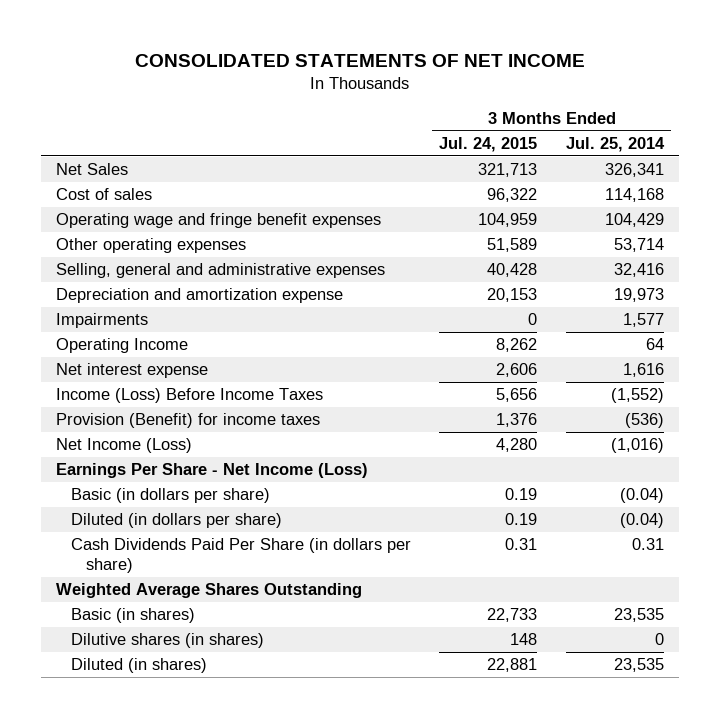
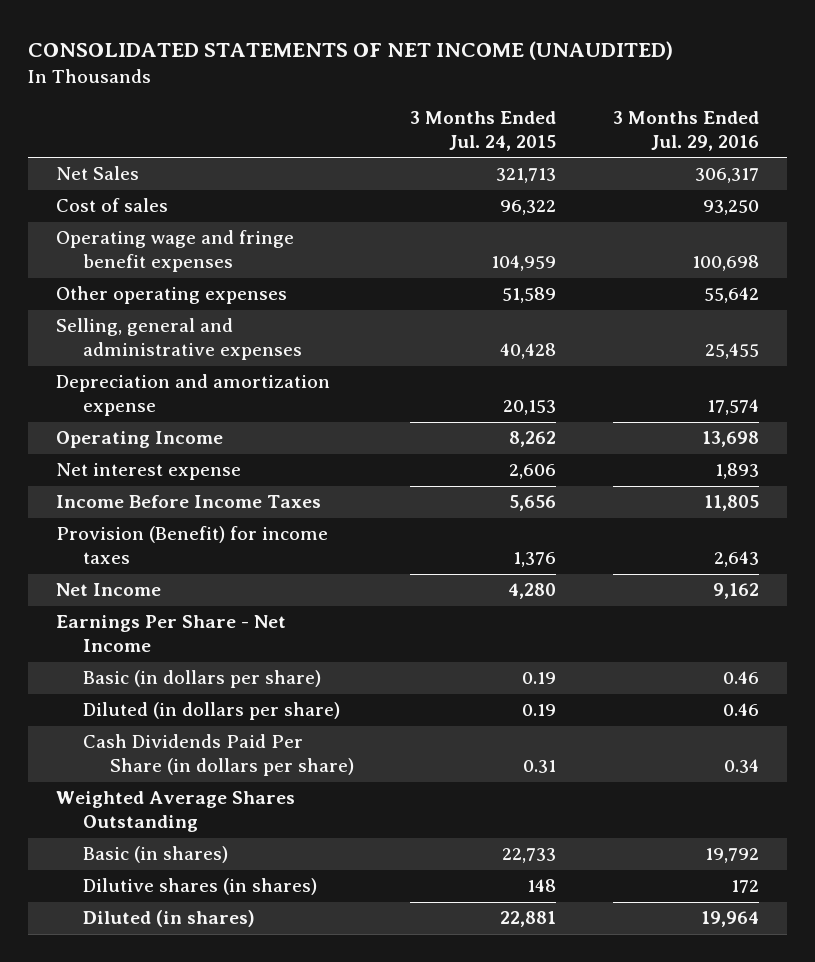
- CONSOLIDATED STATEMENTS OF NET INCOME
+ CONSOLIDATED STATEMENTS OF NET INCOME (UNAUDITED)
- | 3 Months Ended Jul. 24, 2015 | 3 Months Ended Jul. 25, 2014
+ | 3 Months Ended Jul. 24, 2015 | 3 Months Ended Jul. 29, 2016
- Impairments | 0 | 1,577
- Income (Loss) Before Income Taxes | 5,656 | (1,552)
+ Income Before Income Taxes | 5,656 | 11,805
- Net Income (Loss) | 4,280 | (1,016)
- Earnings Per Share - Net Income (Loss)
+ Net Income | 4,280 | 9,162
+ Earnings Per Share - Net Income

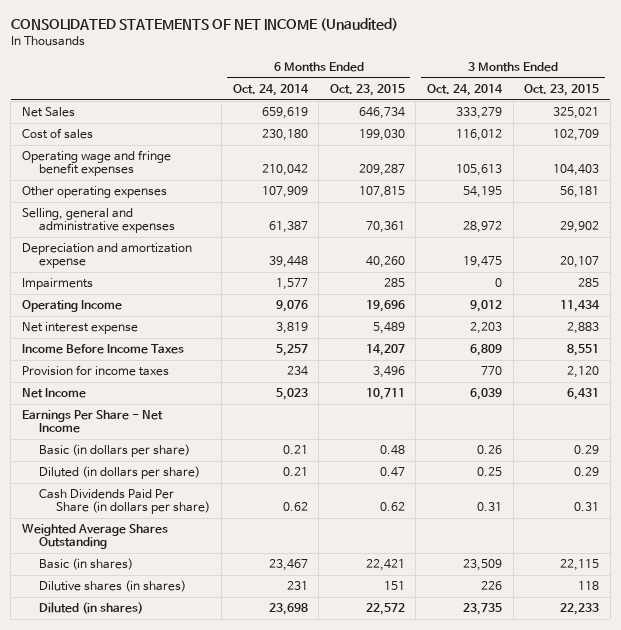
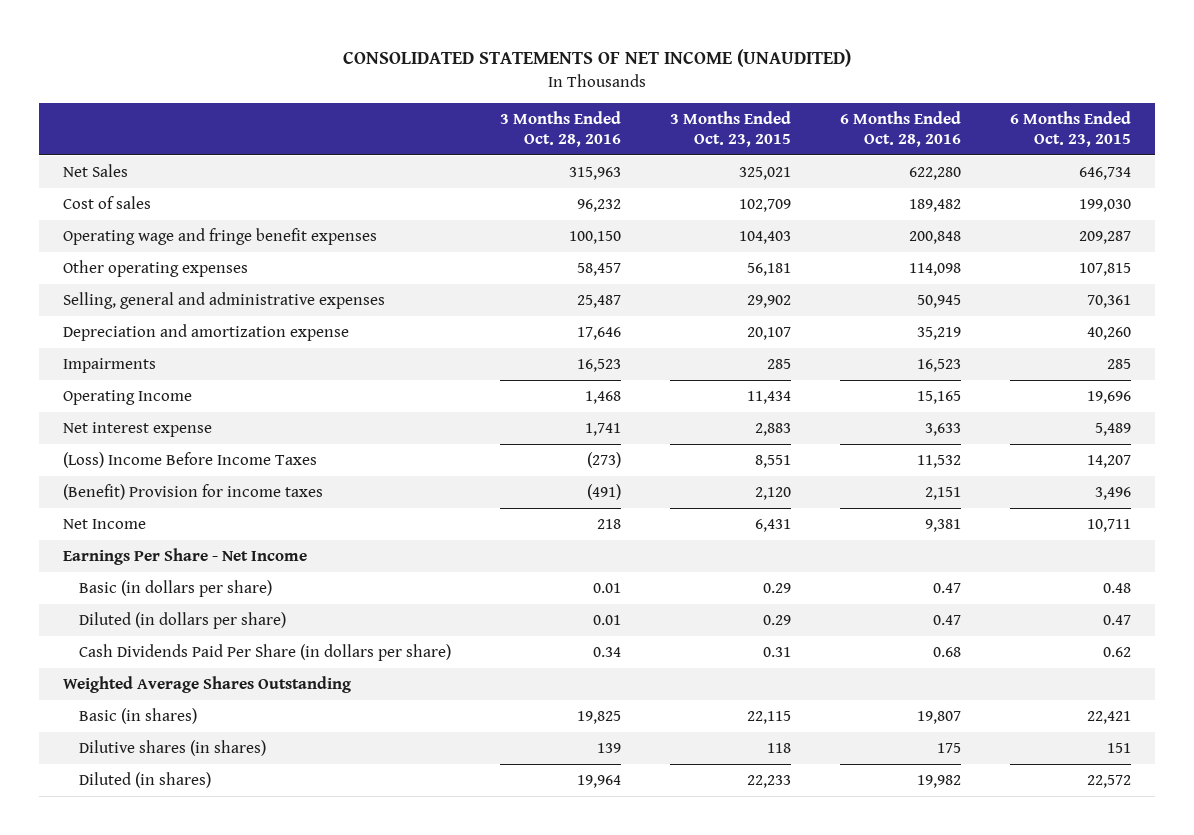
- CONSOLIDATED STATEMENTS OF NET INCOME (Unaudited)
+ CONSOLIDATED STATEMENTS OF NET INCOME (UNAUDITED)
- | 6 Months Ended Oct. 24, 2014 | 6 Months Ended Oct. 23, 2015 | 3 Months Ended Oct. 24, 2014 | 3 Months Ended Oct. 23, 2015
+ | 3 Months Ended Oct. 28, 2016 | 3 Months Ended Oct. 23, 2015 | 6 Months Ended Oct. 28, 2016 | 6 Months Ended Oct. 23, 2015
- Income Before Income Taxes | 5,257 | 14,207 | 6,809 | 8,551
- Provision for income taxes | 234 | 3,496 | 770 | 2,120
+ (Loss) Income Before Income Taxes | (273) | 8,551 | 11,532 | 14,207
+ (Benefit) Provision for income taxes | (491) | 2,120 | 2,151 | 3,496

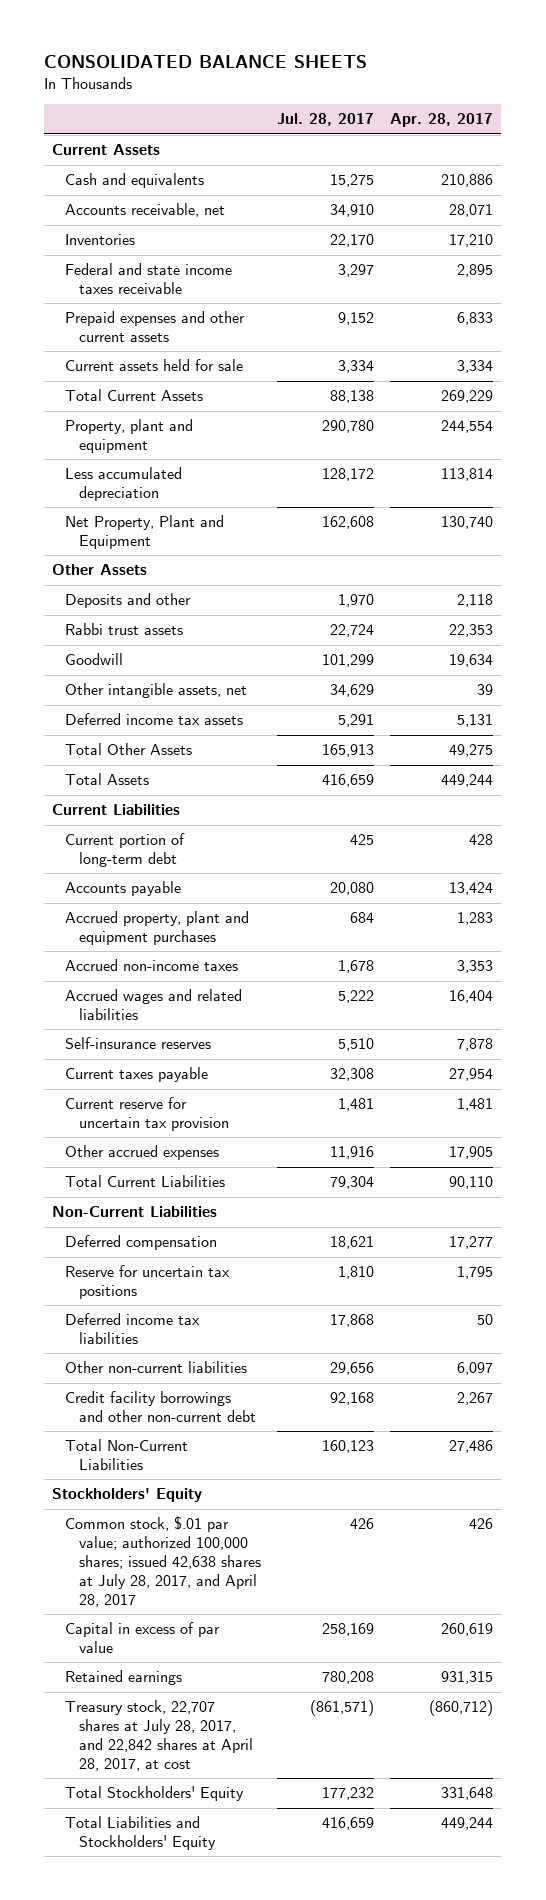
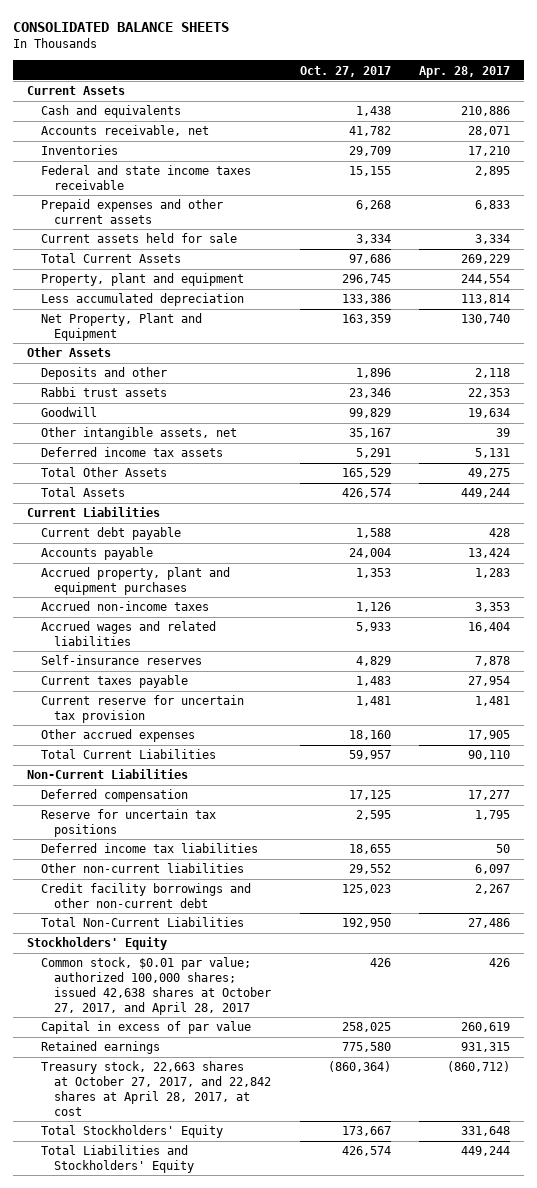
- | Jul. 28, 2017 | Apr. 28, 2017
+ | Oct. 27, 2017 | Apr. 28, 2017
- Current portion of long-term debt | 425 | 428
+ Current debt payable | 1,588 | 428
- Common stock, $.01 par value; authorized 100,000 shares; issued 42,638 shares at July 28, 2017, and April 28, 2017 | 426 | 426
+ Common stock, $0.01 par value; authorized 100,000 shares; issued 42,638 shares at October 27, 2017, and April 28, 2017 | 426 | 426
- Treasury stock, 22,707 shares at July 28, 2017, and 22,842 shares at April 28, 2017, at cost | (861,571) | (860,712)
+ Treasury stock, 22,663 shares at October 27, 2017, and 22,842 shares at April 28, 2017, at cost | (860,364) | (860,712)

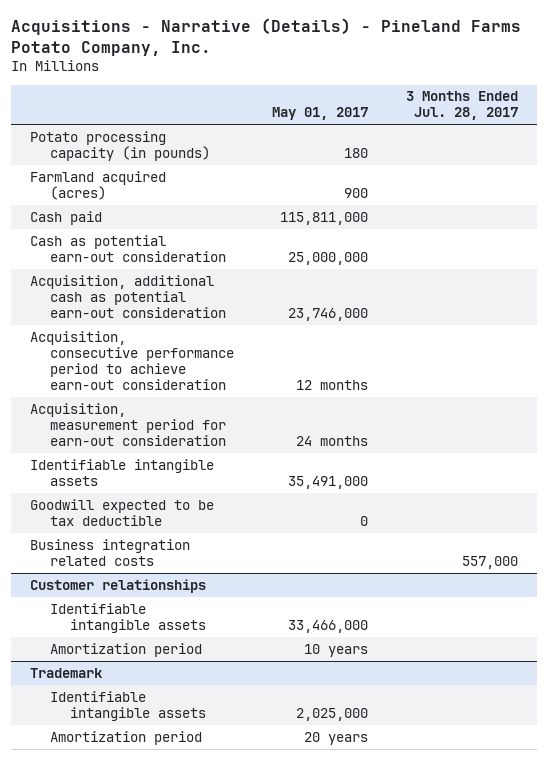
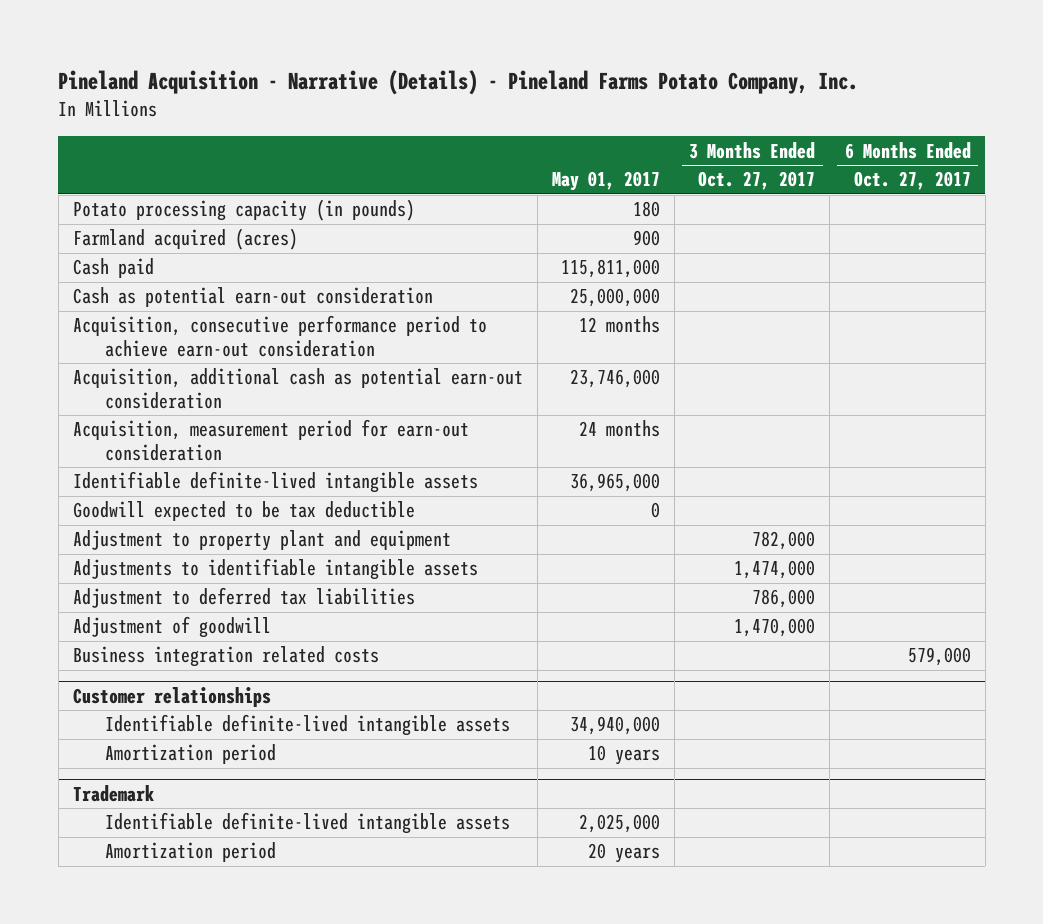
- Acquisitions - Narrative (Details) - Pineland Farms Potato Company, Inc.
+ Pineland Acquisition - Narrative (Details) - Pineland Farms Potato Company, Inc.
- | May 01, 2017 | 3 Months Ended Jul. 28, 2017
+ | May 01, 2017 | 3 Months Ended Oct. 27, 2017 | 6 Months Ended Oct. 27, 2017
moved down: Acquisition, additional cash as potential earn-out consideration | 23,746,000 | |
- Identifiable intangible assets | 35,491,000 |
+ Identifiable definite-lived intangible assets | 36,965,000 | |
+ Adjustment to property plant and equipment | | 782,000 |
+ Adjustments to identifiable intangible assets | | 1,474,000 |
+ Adjustment to deferred tax liabilities | | 786,000 |
+ Adjustment of goodwill | | 1,470,000 |
@ Customer relationships
- Identifiable intangible assets | 33,466,000 |
+ Identifiable definite-lived intangible assets | 34,940,000 | |
@ Trademark
- Identifiable intangible assets | 2,025,000 |
+ Identifiable definite-lived intangible assets | 2,025,000 | |

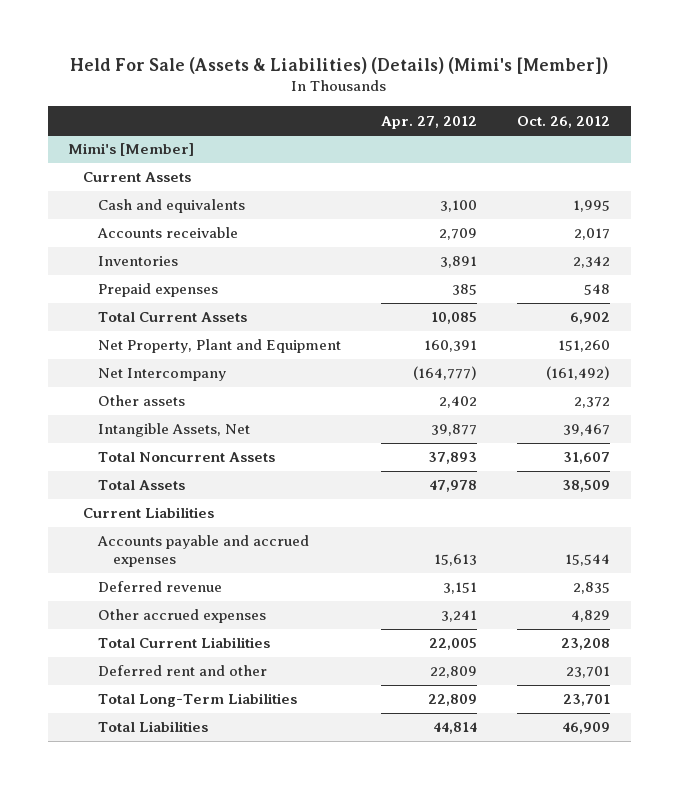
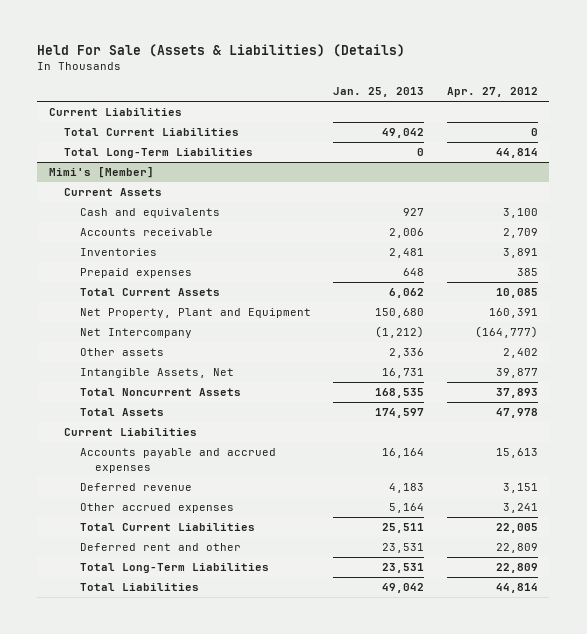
- Held For Sale (Assets & Liabilities) (Details) (Mimi's [Member])
+ Held For Sale (Assets & Liabilities) (Details)
- | Apr. 27, 2012 | Oct. 26, 2012
+ | Jan. 25, 2013 | Apr. 27, 2012
+ Current Liabilities
+ Total Current Liabilities | 49,042 | 0
+ Total Long-Term Liabilities | 0 | 44,814

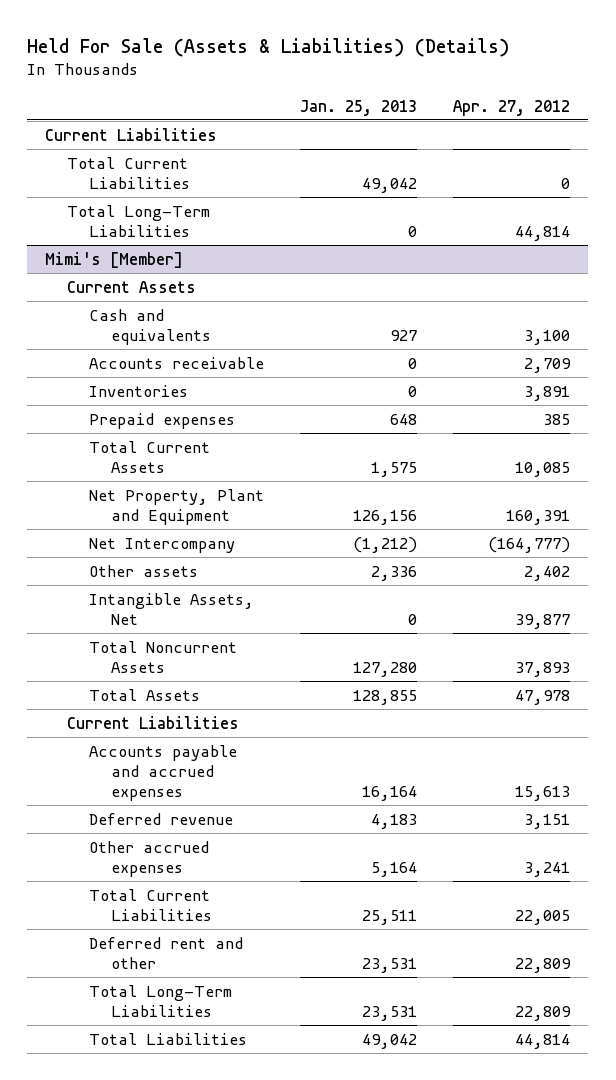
@ Mimi's [Member]
- Accounts receivable | 2,006 | 2,709
- Inventories | 2,481 | 3,891
+ Accounts receivable | 0 | 2,709
+ Inventories | 0 | 3,891
- Total Current Assets | 6,062 | 10,085
- Net Property, Plant and Equipment | 150,680 | 160,391
+ Total Current Assets | 1,575 | 10,085
+ Net Property, Plant and Equipment | 126,156 | 160,391
- Intangible Assets, Net | 16,731 | 39,877
- Total Noncurrent Assets | 168,535 | 37,893
- Total Assets | 174,597 | 47,978
+ Intangible Assets, Net | 0 | 39,877
+ Total Noncurrent Assets | 127,280 | 37,893
+ Total Assets | 128,855 | 47,978

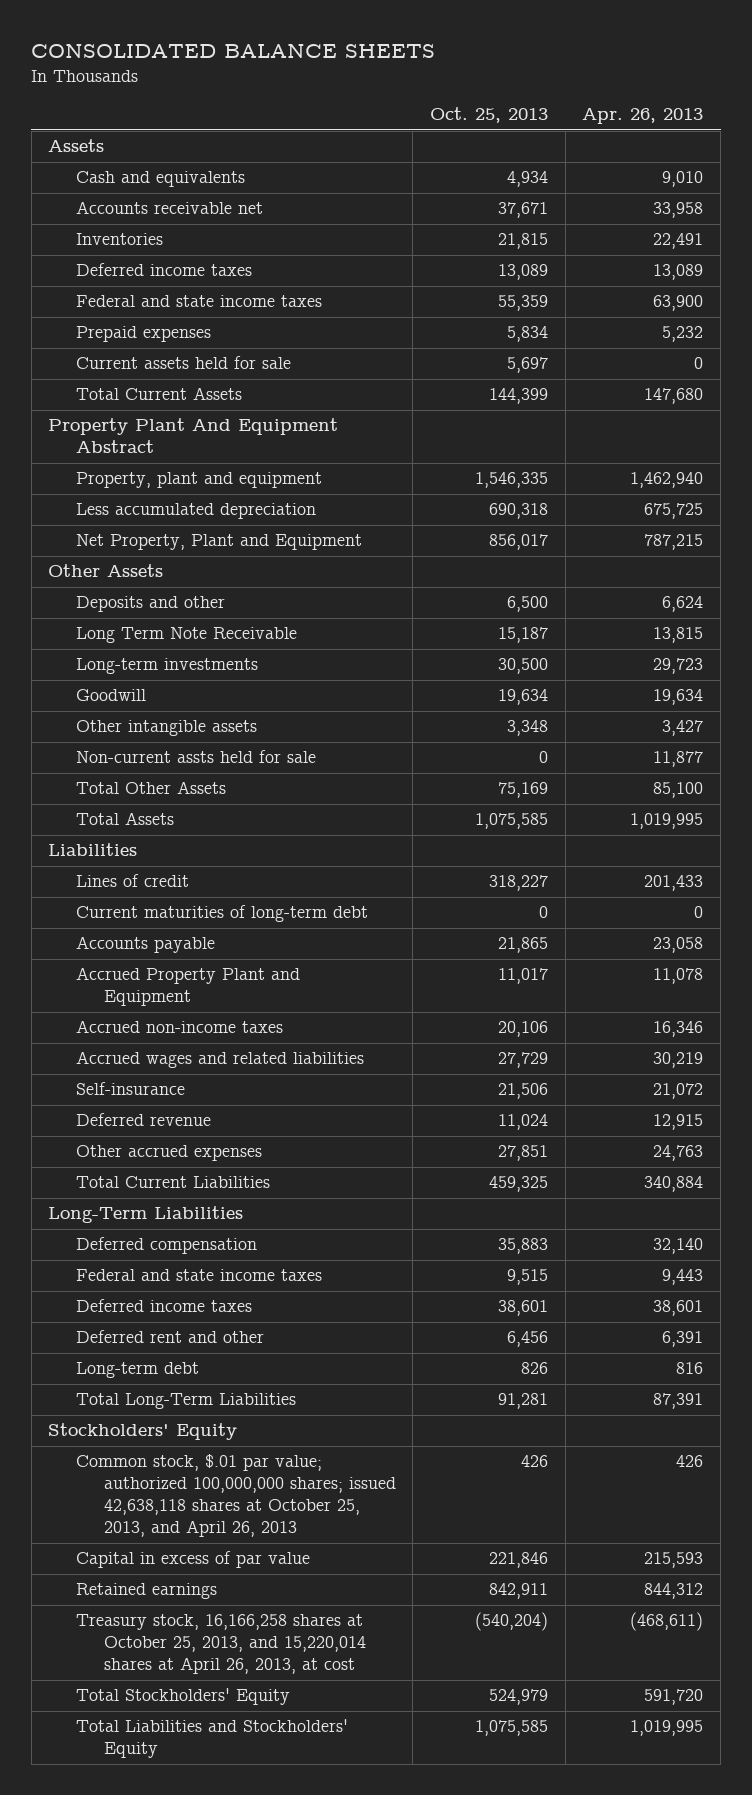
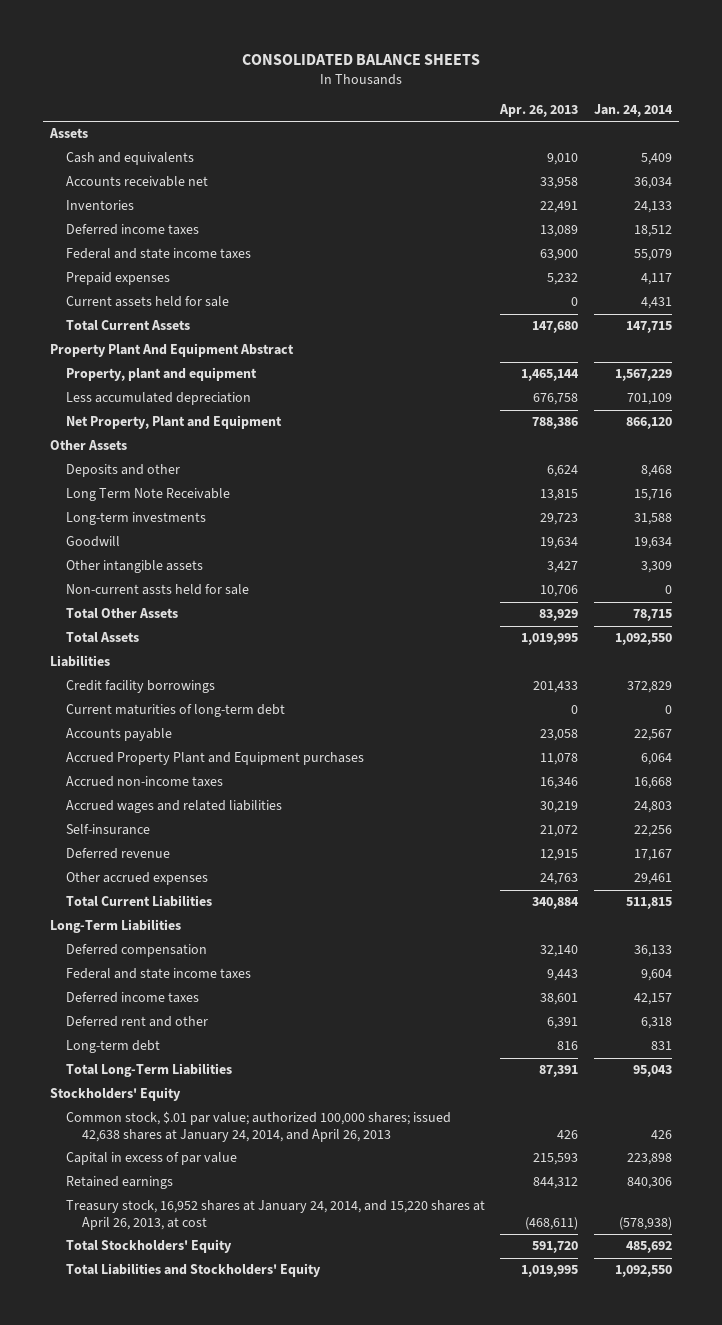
- | Oct. 25, 2013 | Apr. 26, 2013
+ | Apr. 26, 2013 | Jan. 24, 2014
- Property, plant and equipment | 1,546,335 | 1,462,940
- Less accumulated depreciation | 690,318 | 675,725
- Net Property, Plant and Equipment | 856,017 | 787,215
+ Property, plant and equipment | 1,465,144 | 1,567,229
+ Less accumulated depreciation | 676,758 | 701,109
+ Net Property, Plant and Equipment | 788,386 | 866,120
- Non-current assts held for sale | 0 | 11,877
- Total Other Assets | 75,169 | 85,100
+ Non-current assts held for sale | 10,706 | 0
+ Total Other Assets | 83,929 | 78,715
- Lines of credit | 318,227 | 201,433
+ Credit facility borrowings | 201,433 | 372,829
- Accrued Property Plant and Equipment | 11,017 | 11,078
+ Accrued Property Plant and Equipment purchases | 11,078 | 6,064
- Common stock, $.01 par value; authorized 100,000,000 shares; issued 42,638,118 shares at October 25, 2013, and April 26, 2013 | 426 | 426
+ Common stock, $.01 par value; authorized 100,000 shares; issued 42,638 shares at January 24, 2014, and April 26, 2013 | 426 | 426
- Treasury stock, 16,166,258 shares at October 25, 2013, and 15,220,014 shares at April 26, 2013, at cost | (540,204) | (468,611)
+ Treasury stock, 16,952 shares at January 24, 2014, and 15,220 shares at April 26, 2013, at cost | (468,611) | (578,938)

